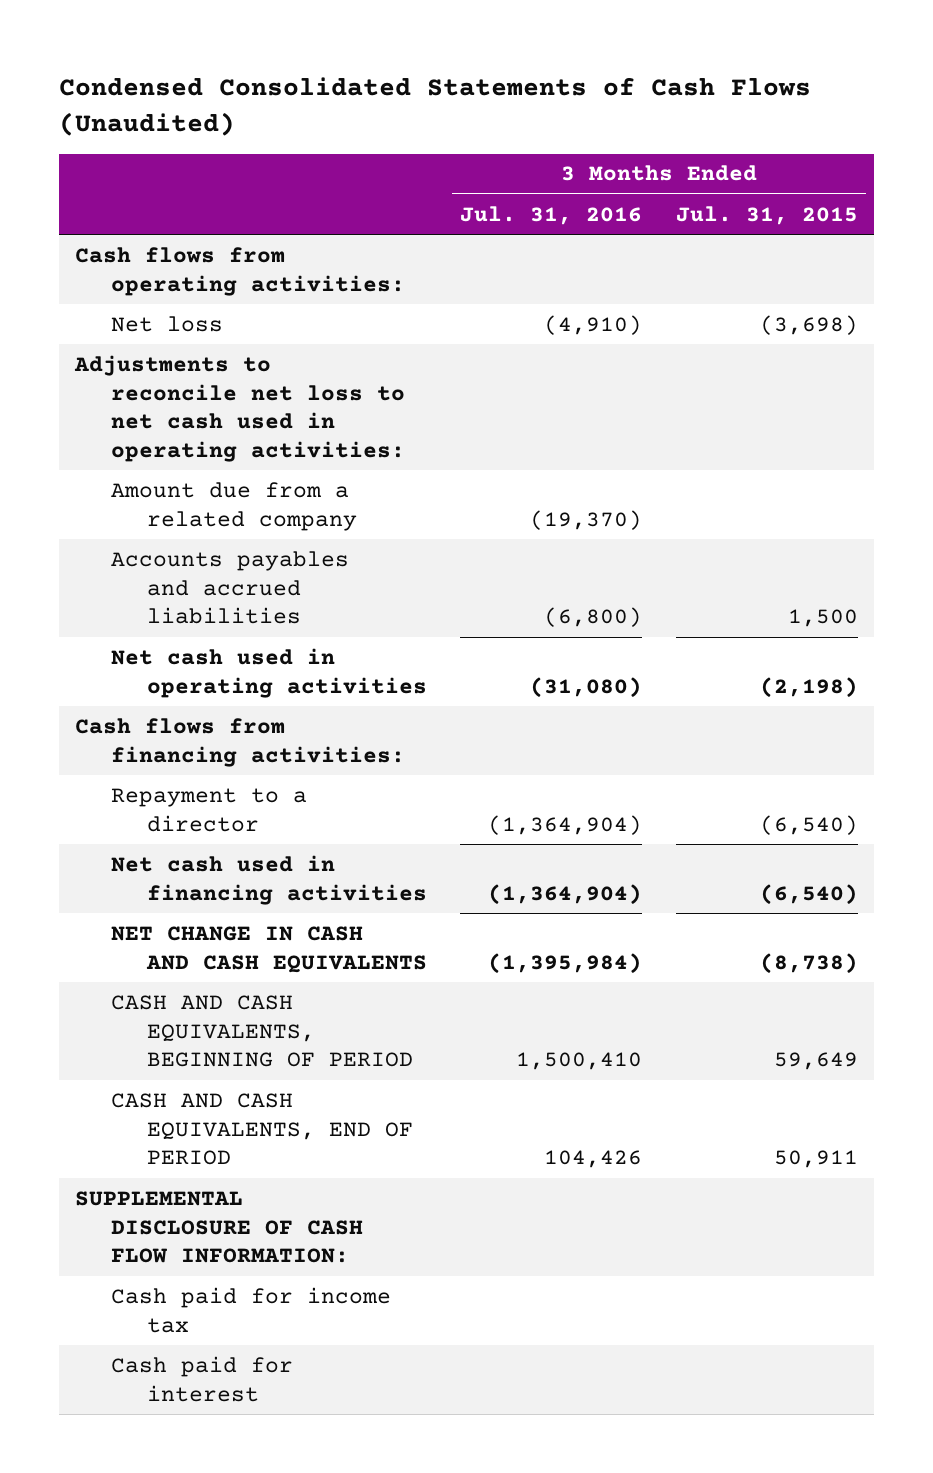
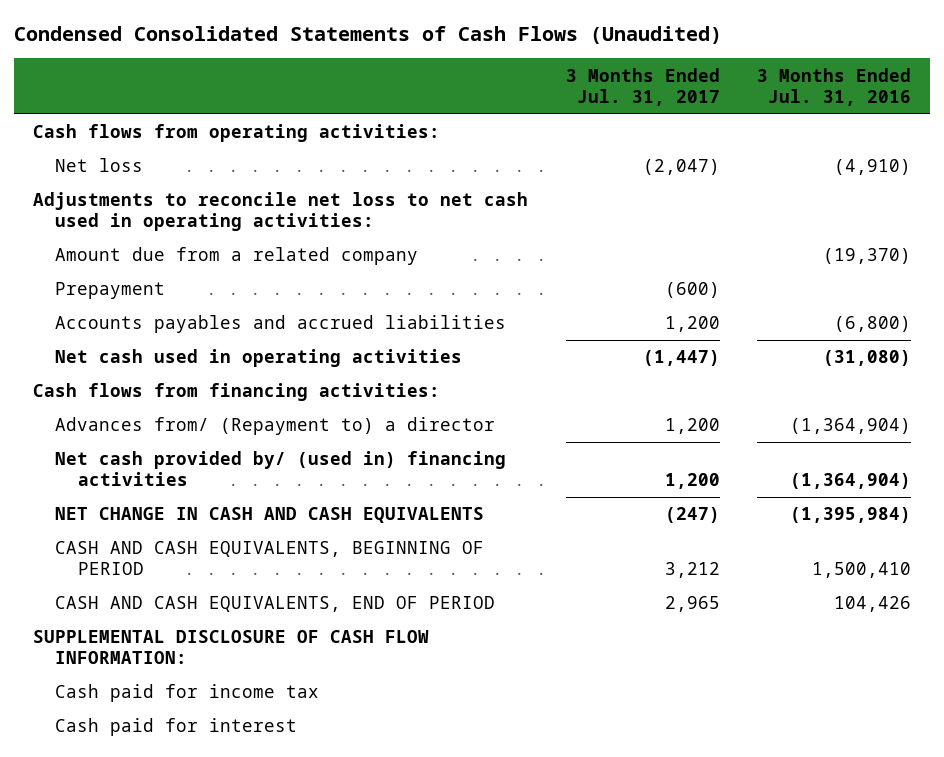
- | 3 Months Ended Jul. 31, 2016 | 3 Months Ended Jul. 31, 2015
+ | 3 Months Ended Jul. 31, 2017 | 3 Months Ended Jul. 31, 2016
+ Prepayment | (600) |
- Repayment to a director | (1,364,904) | (6,540)
- Net cash used in financing activities | (1,364,904) | (6,540)
+ Advances from/ (Repayment to) a director | 1,200 | (1,364,904)
+ Net cash provided by/ (used in) financing activities | 1,200 | (1,364,904)

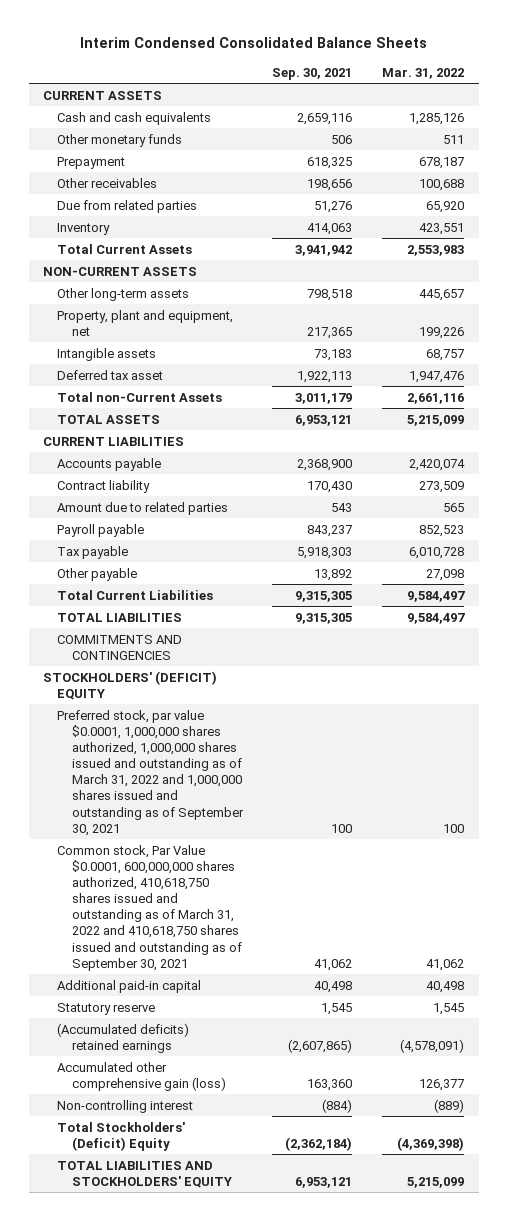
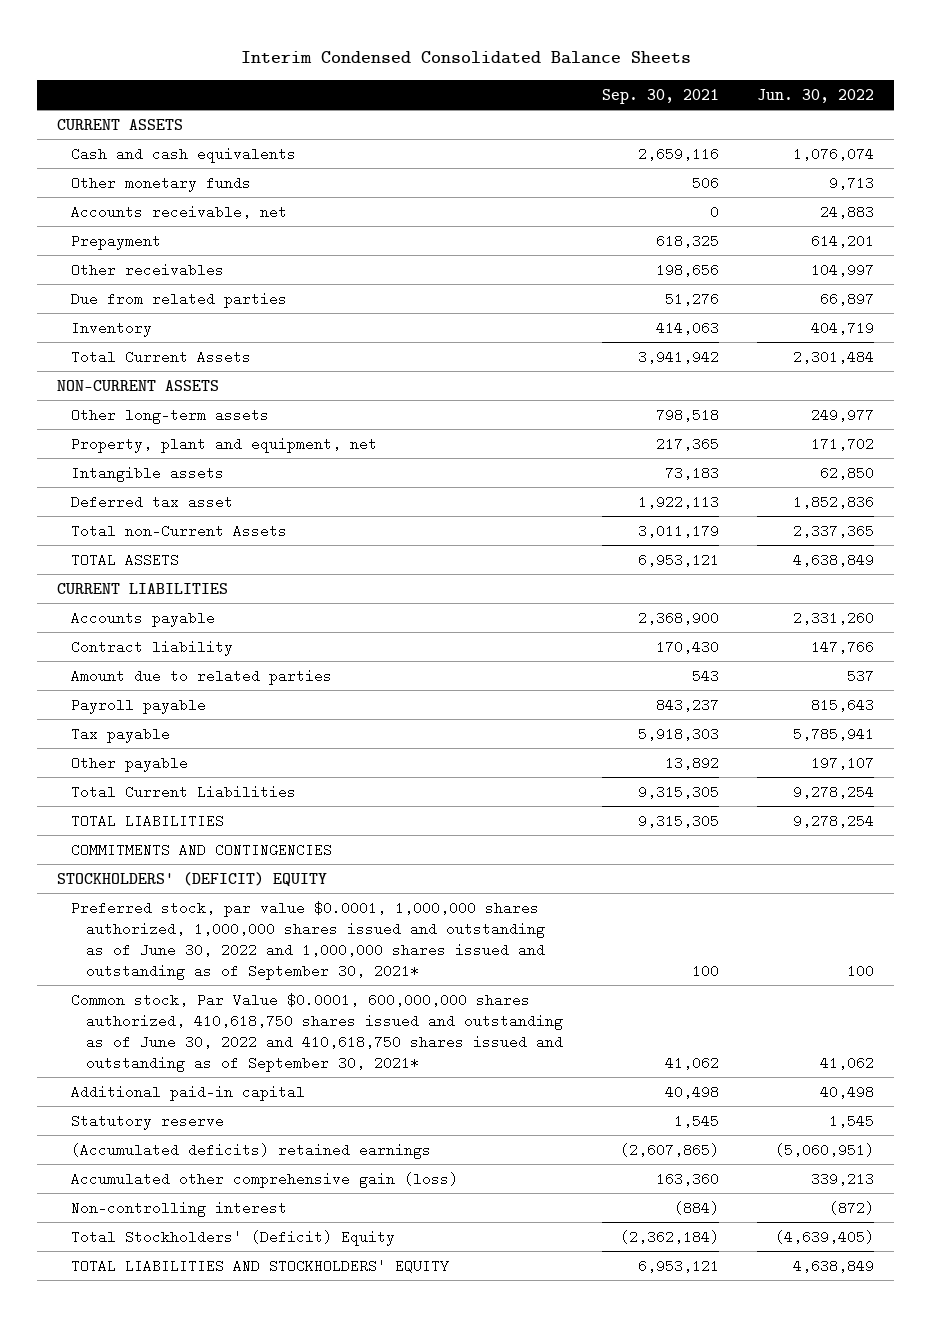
- | Sep. 30, 2021 | Mar. 31, 2022
+ | Sep. 30, 2021 | Jun. 30, 2022
+ Accounts receivable, net | 0 | 24,883
- Preferred stock, par value $0.0001, 1,000,000 shares authorized, 1,000,000 shares issued and outstanding as of March 31, 2022 and 1,000,000 shares issued and outstanding as of September 30, 2021 | 100 | 100
- Common stock, Par Value $0.0001, 600,000,000 shares authorized, 410,618,750 shares issued and outstanding as of March 31, 2022 and 410,618,750 shares issued and outstanding as of September 30, 2021 | 41,062 | 41,062
+ Preferred stock, par value $0.0001, 1,000,000 shares authorized, 1,000,000 shares issued and outstanding as of June 30, 2022 and 1,000,000 shares issued and outstanding as of September 30, 2021* | 100 | 100
+ Common stock, Par Value $0.0001, 600,000,000 shares authorized, 410,618,750 shares issued and outstanding as of June 30, 2022 and 410,618,750 shares issued and outstanding as of September 30, 2021* | 41,062 | 41,062

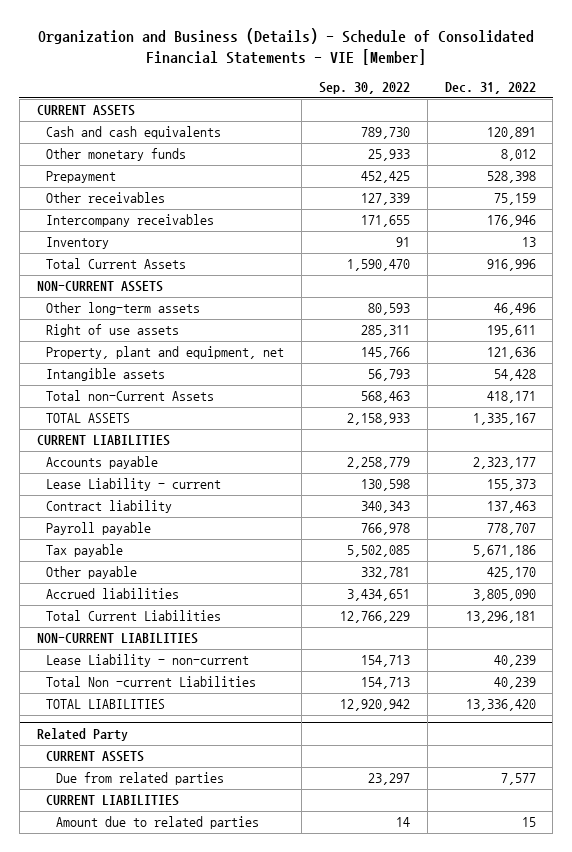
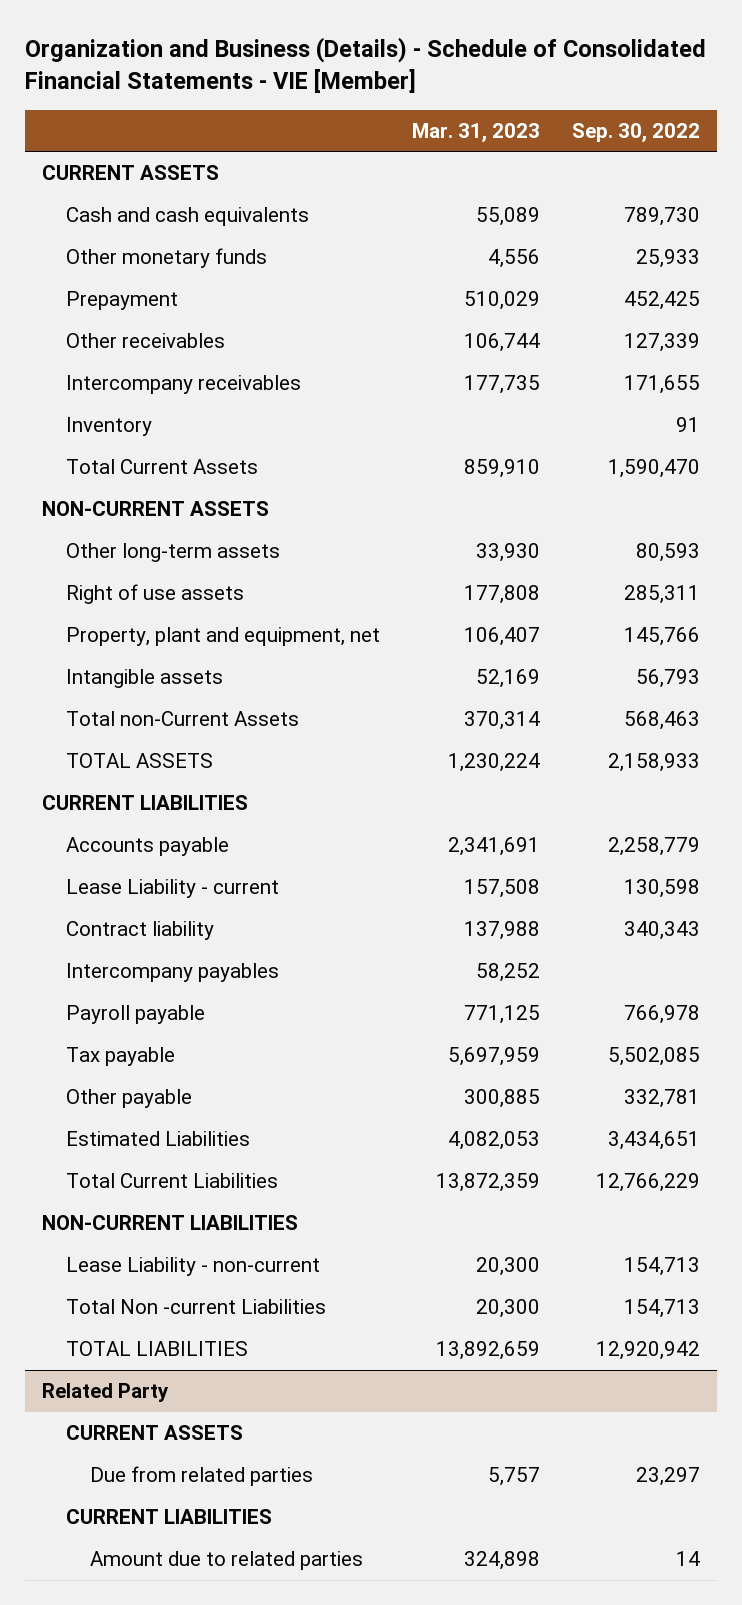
- | Sep. 30, 2022 | Dec. 31, 2022
+ | Mar. 31, 2023 | Sep. 30, 2022
+ Intercompany payables | 58,252 |
- Accrued liabilities | 3,434,651 | 3,805,090
+ Estimated Liabilities | 4,082,053 | 3,434,651

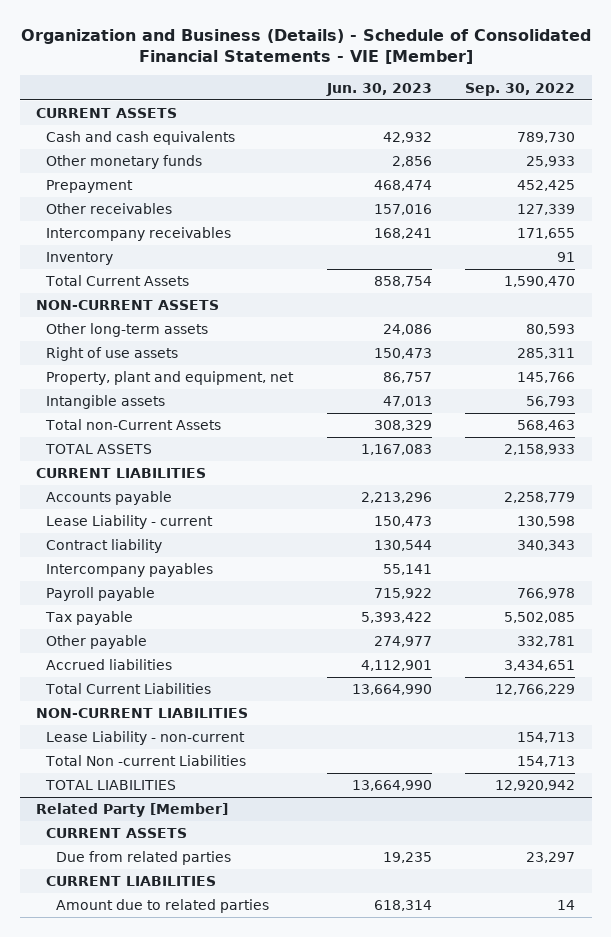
- | Mar. 31, 2023 | Sep. 30, 2022
+ | Jun. 30, 2023 | Sep. 30, 2022
- Estimated Liabilities | 4,082,053 | 3,434,651
+ Accrued liabilities | 4,112,901 | 3,434,651
- Related Party
+ Related Party [Member]

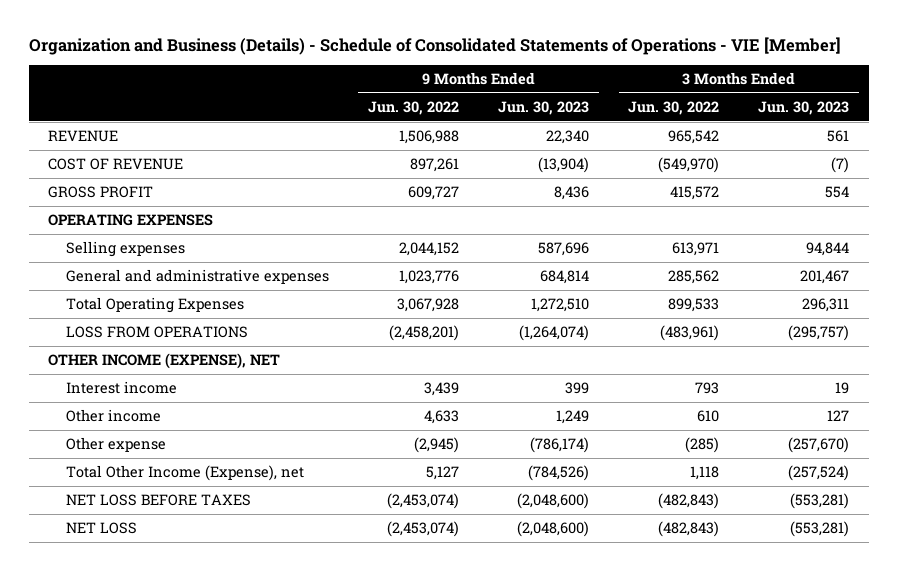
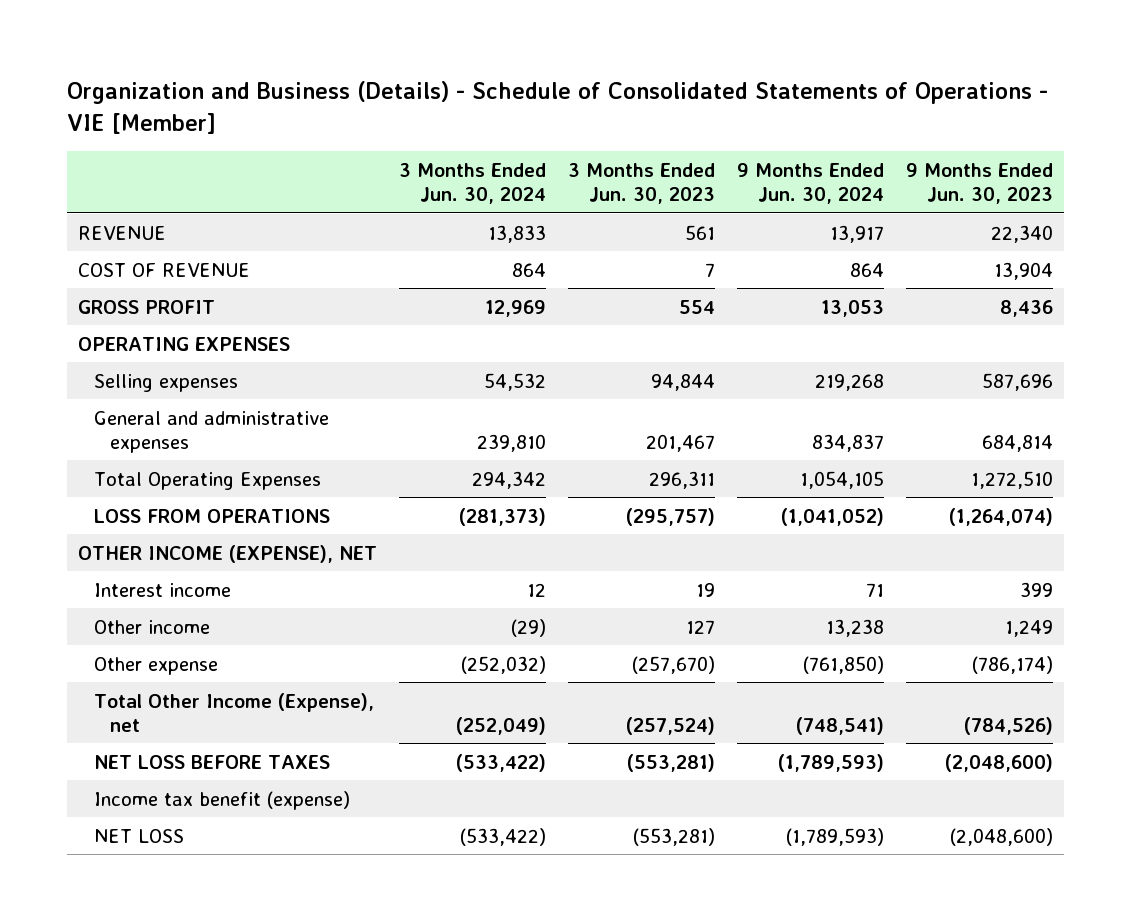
- | 9 Months Ended Jun. 30, 2022 | 9 Months Ended Jun. 30, 2023 | 3 Months Ended Jun. 30, 2022 | 3 Months Ended Jun. 30, 2023
+ | 3 Months Ended Jun. 30, 2024 | 3 Months Ended Jun. 30, 2023 | 9 Months Ended Jun. 30, 2024 | 9 Months Ended Jun. 30, 2023
- COST OF REVENUE | 897,261 | (13,904) | (549,970) | (7)
+ COST OF REVENUE | 864 | 7 | 864 | 13,904
+ Income tax benefit (expense)

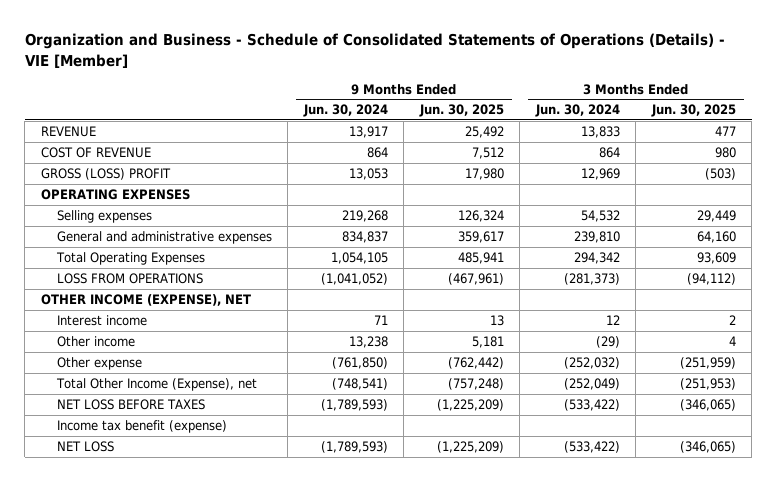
- Organization and Business (Details) - Schedule of Consolidated Statements of Operations - VIE [Member]
+ Organization and Business - Schedule of Consolidated Statements of Operations (Details) - VIE [Member]
- | 3 Months Ended Jun. 30, 2024 | 3 Months Ended Jun. 30, 2023 | 9 Months Ended Jun. 30, 2024 | 9 Months Ended Jun. 30, 2023
+ | 9 Months Ended Jun. 30, 2024 | 9 Months Ended Jun. 30, 2025 | 3 Months Ended Jun. 30, 2024 | 3 Months Ended Jun. 30, 2025
- GROSS PROFIT | 12,969 | 554 | 13,053 | 8,436
+ GROSS (LOSS) PROFIT | 13,053 | 17,980 | 12,969 | (503)

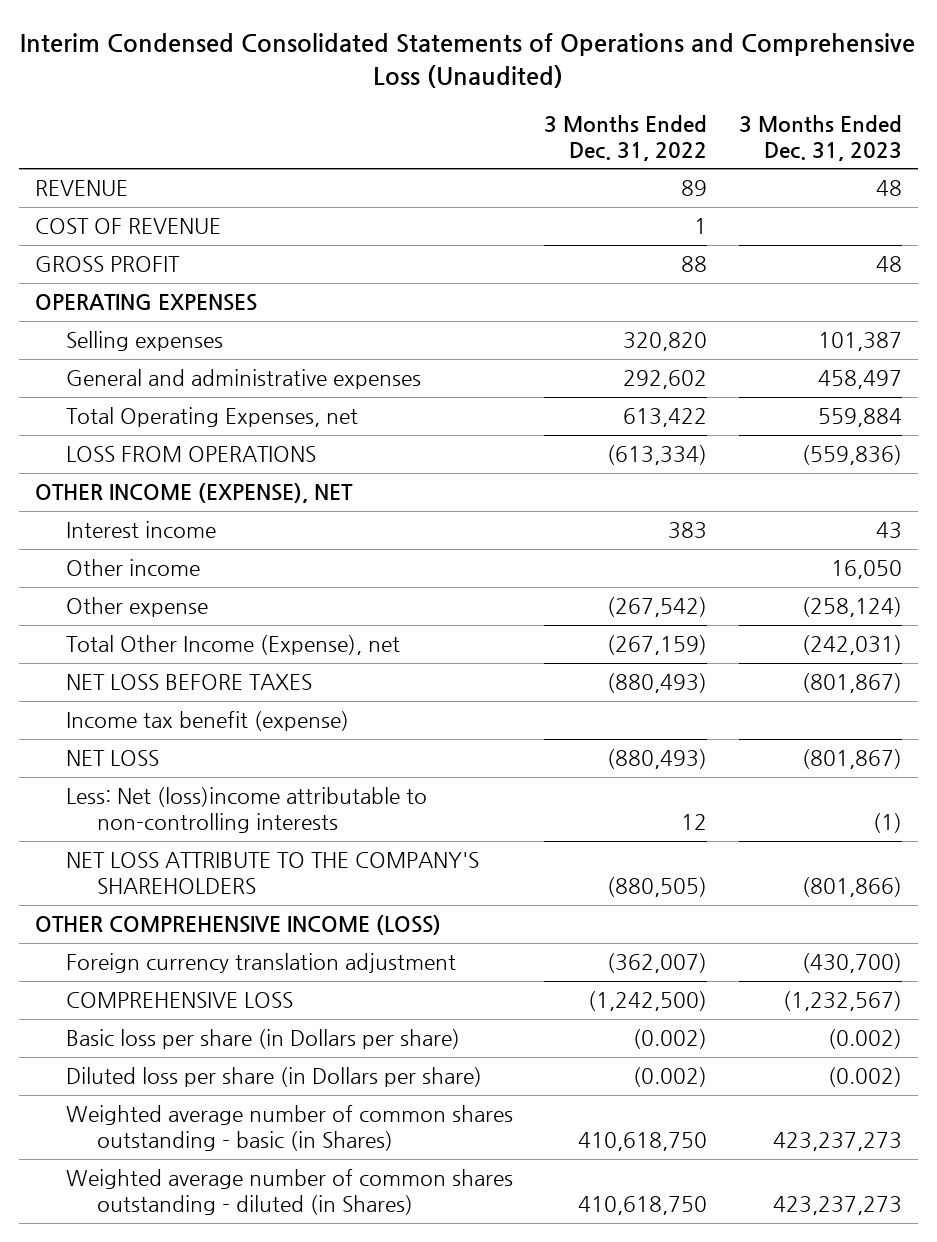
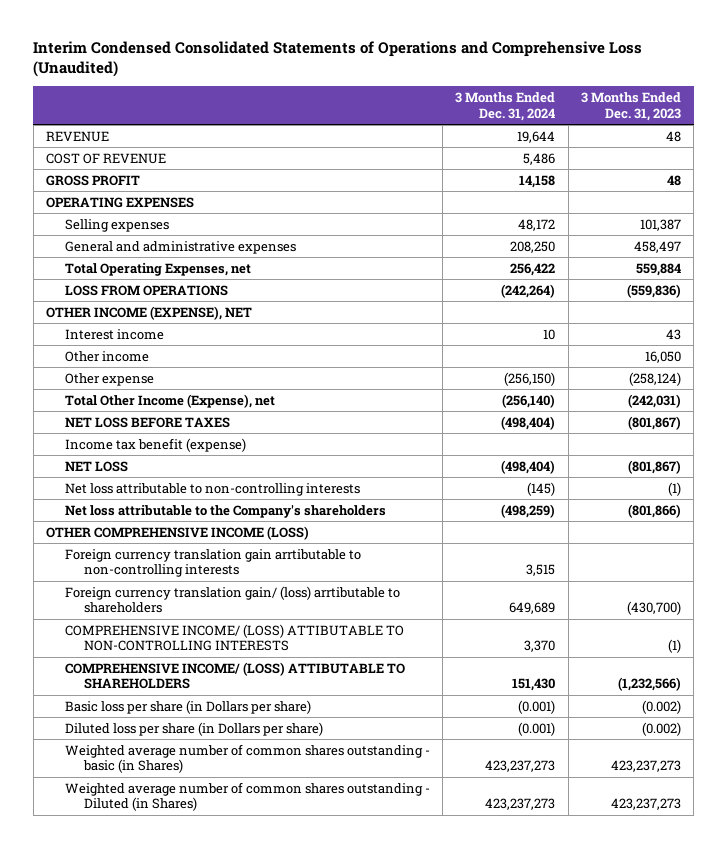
- | 3 Months Ended Dec. 31, 2022 | 3 Months Ended Dec. 31, 2023
+ | 3 Months Ended Dec. 31, 2024 | 3 Months Ended Dec. 31, 2023
- Less: Net (loss)income attributable to non-controlling interests | 12 | (1)
- NET LOSS ATTRIBUTE TO THE COMPANY'S SHAREHOLDERS | (880,505) | (801,866)
+ Net loss attributable to non-controlling interests | (145) | (1)
+ Net loss attributable to the Company's shareholders | (498,259) | (801,866)
- Foreign currency translation adjustment | (362,007) | (430,700)
- COMPREHENSIVE LOSS | (1,242,500) | (1,232,567)
+ Foreign currency translation gain arrtibutable to non-controlling interests | 3,515 |
+ Foreign currency translation gain/ (loss) arrtibutable to shareholders | 649,689 | (430,700)
+ COMPREHENSIVE INCOME/ (LOSS) ATTIBUTABLE TO NON-CONTROLLING INTERESTS | 3,370 | (1)
+ COMPREHENSIVE INCOME/ (LOSS) ATTIBUTABLE TO SHAREHOLDERS | 151,430 | (1,232,566)
- Weighted average number of common shares outstanding - diluted (in Shares) | 410,618,750 | 423,237,273
+ Weighted average number of common shares outstanding - Diluted (in Shares) | 423,237,273 | 423,237,273

